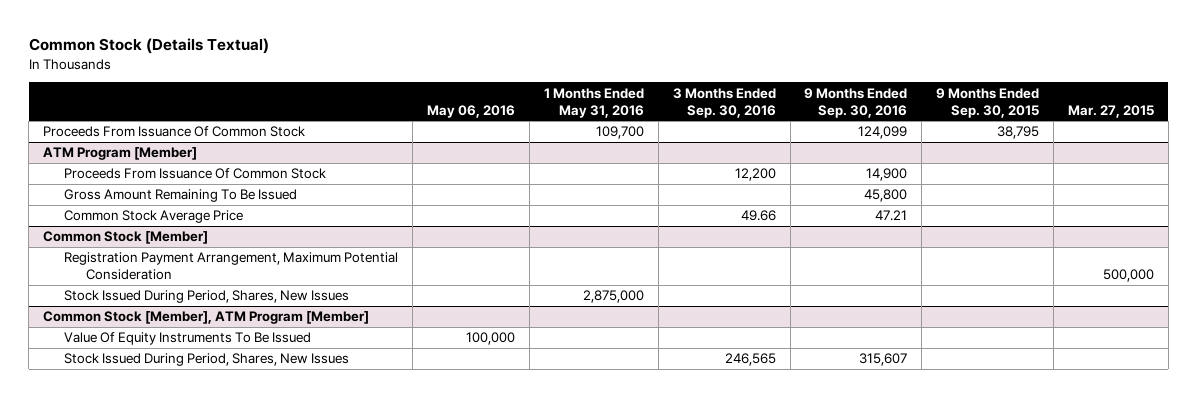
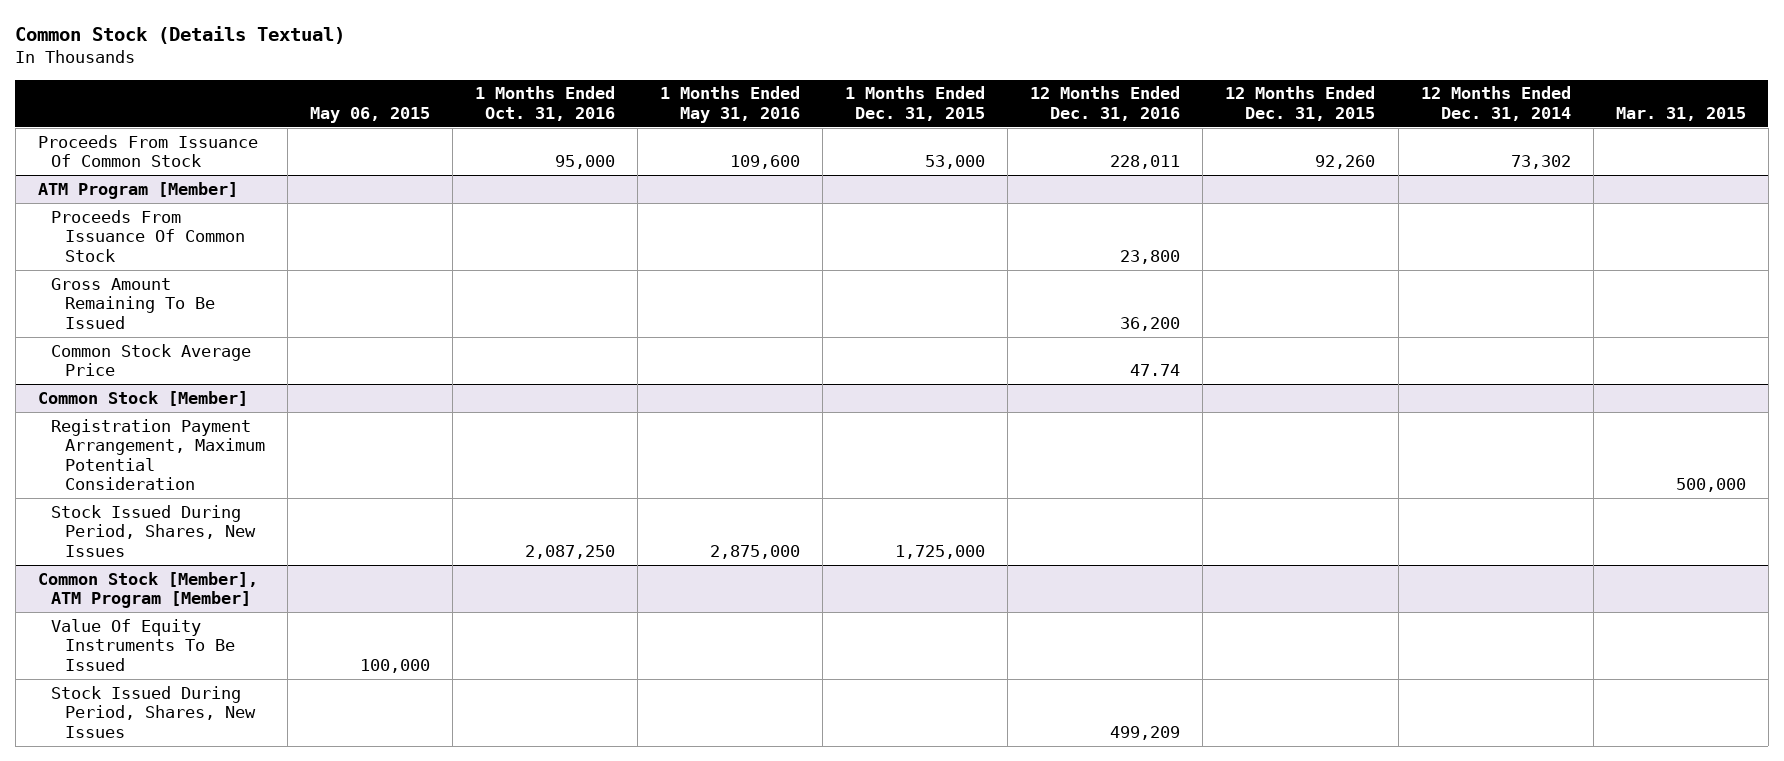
- | May 06, 2016 | 1 Months Ended May 31, 2016 | 3 Months Ended Sep. 30, 2016 | 9 Months Ended Sep. 30, 2016 | 9 Months Ended Sep. 30, 2015 | Mar. 27, 2015
+ | May 06, 2015 | 1 Months Ended Oct. 31, 2016 | 1 Months Ended May 31, 2016 | 1 Months Ended Dec. 31, 2015 | 12 Months Ended Dec. 31, 2016 | 12 Months Ended Dec. 31, 2015 | 12 Months Ended Dec. 31, 2014 | Mar. 31, 2015
- Proceeds From Issuance Of Common Stock | | 109,700 | | 124,099 | 38,795 |
+ Proceeds From Issuance Of Common Stock | | 95,000 | 109,600 | 53,000 | 228,011 | 92,260 | 73,302 |

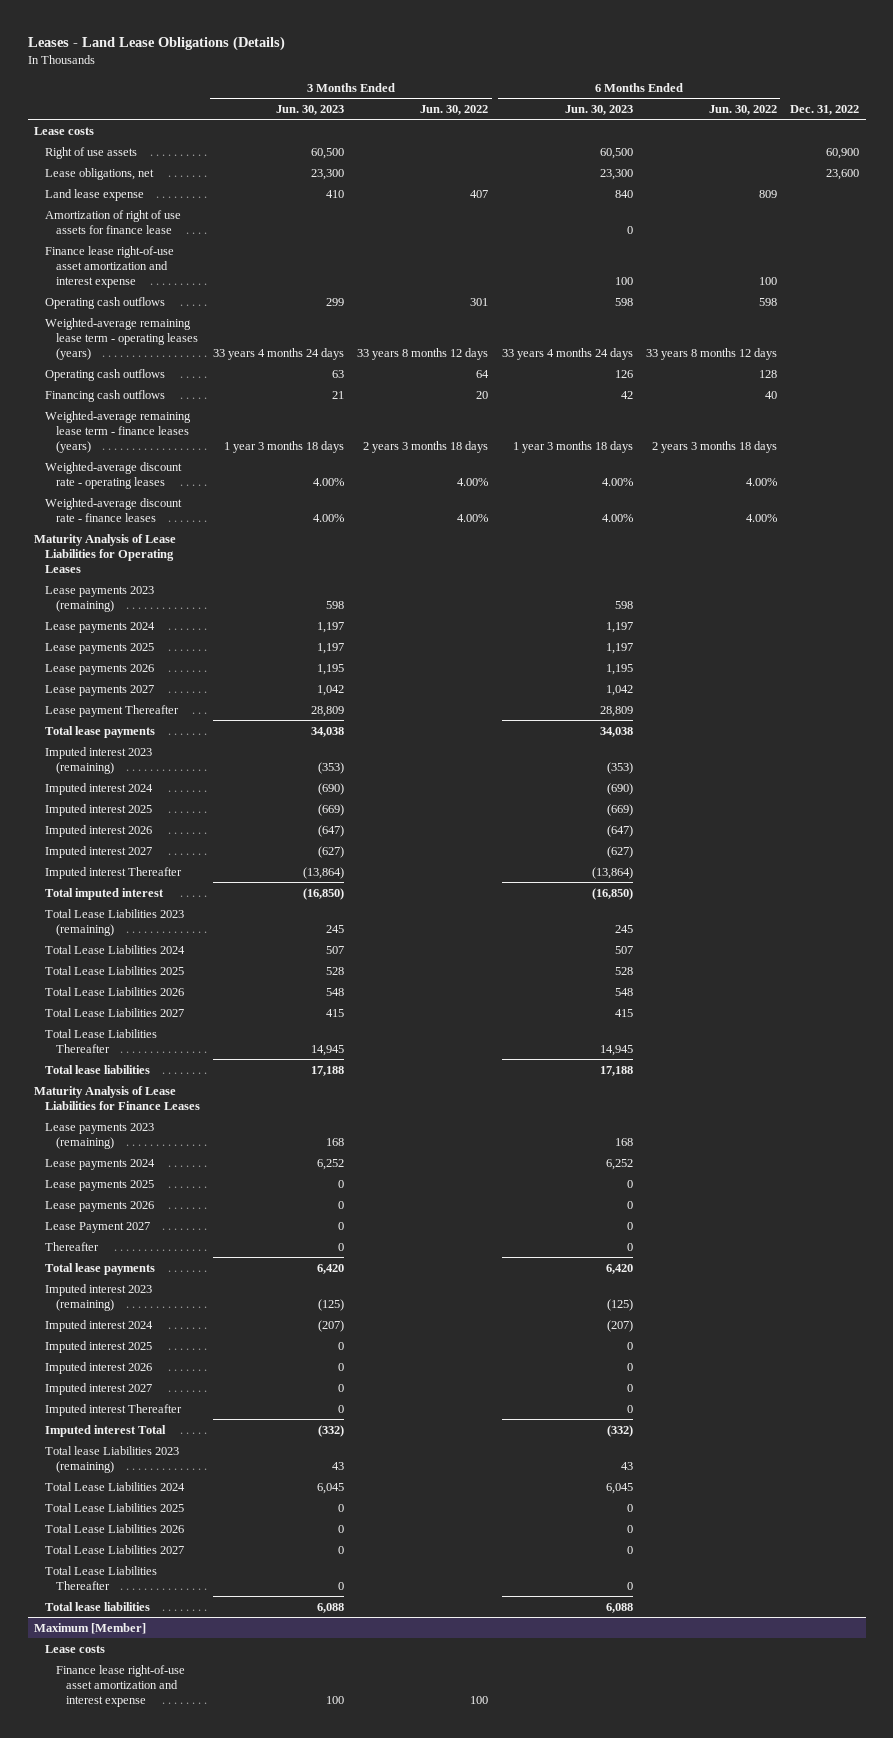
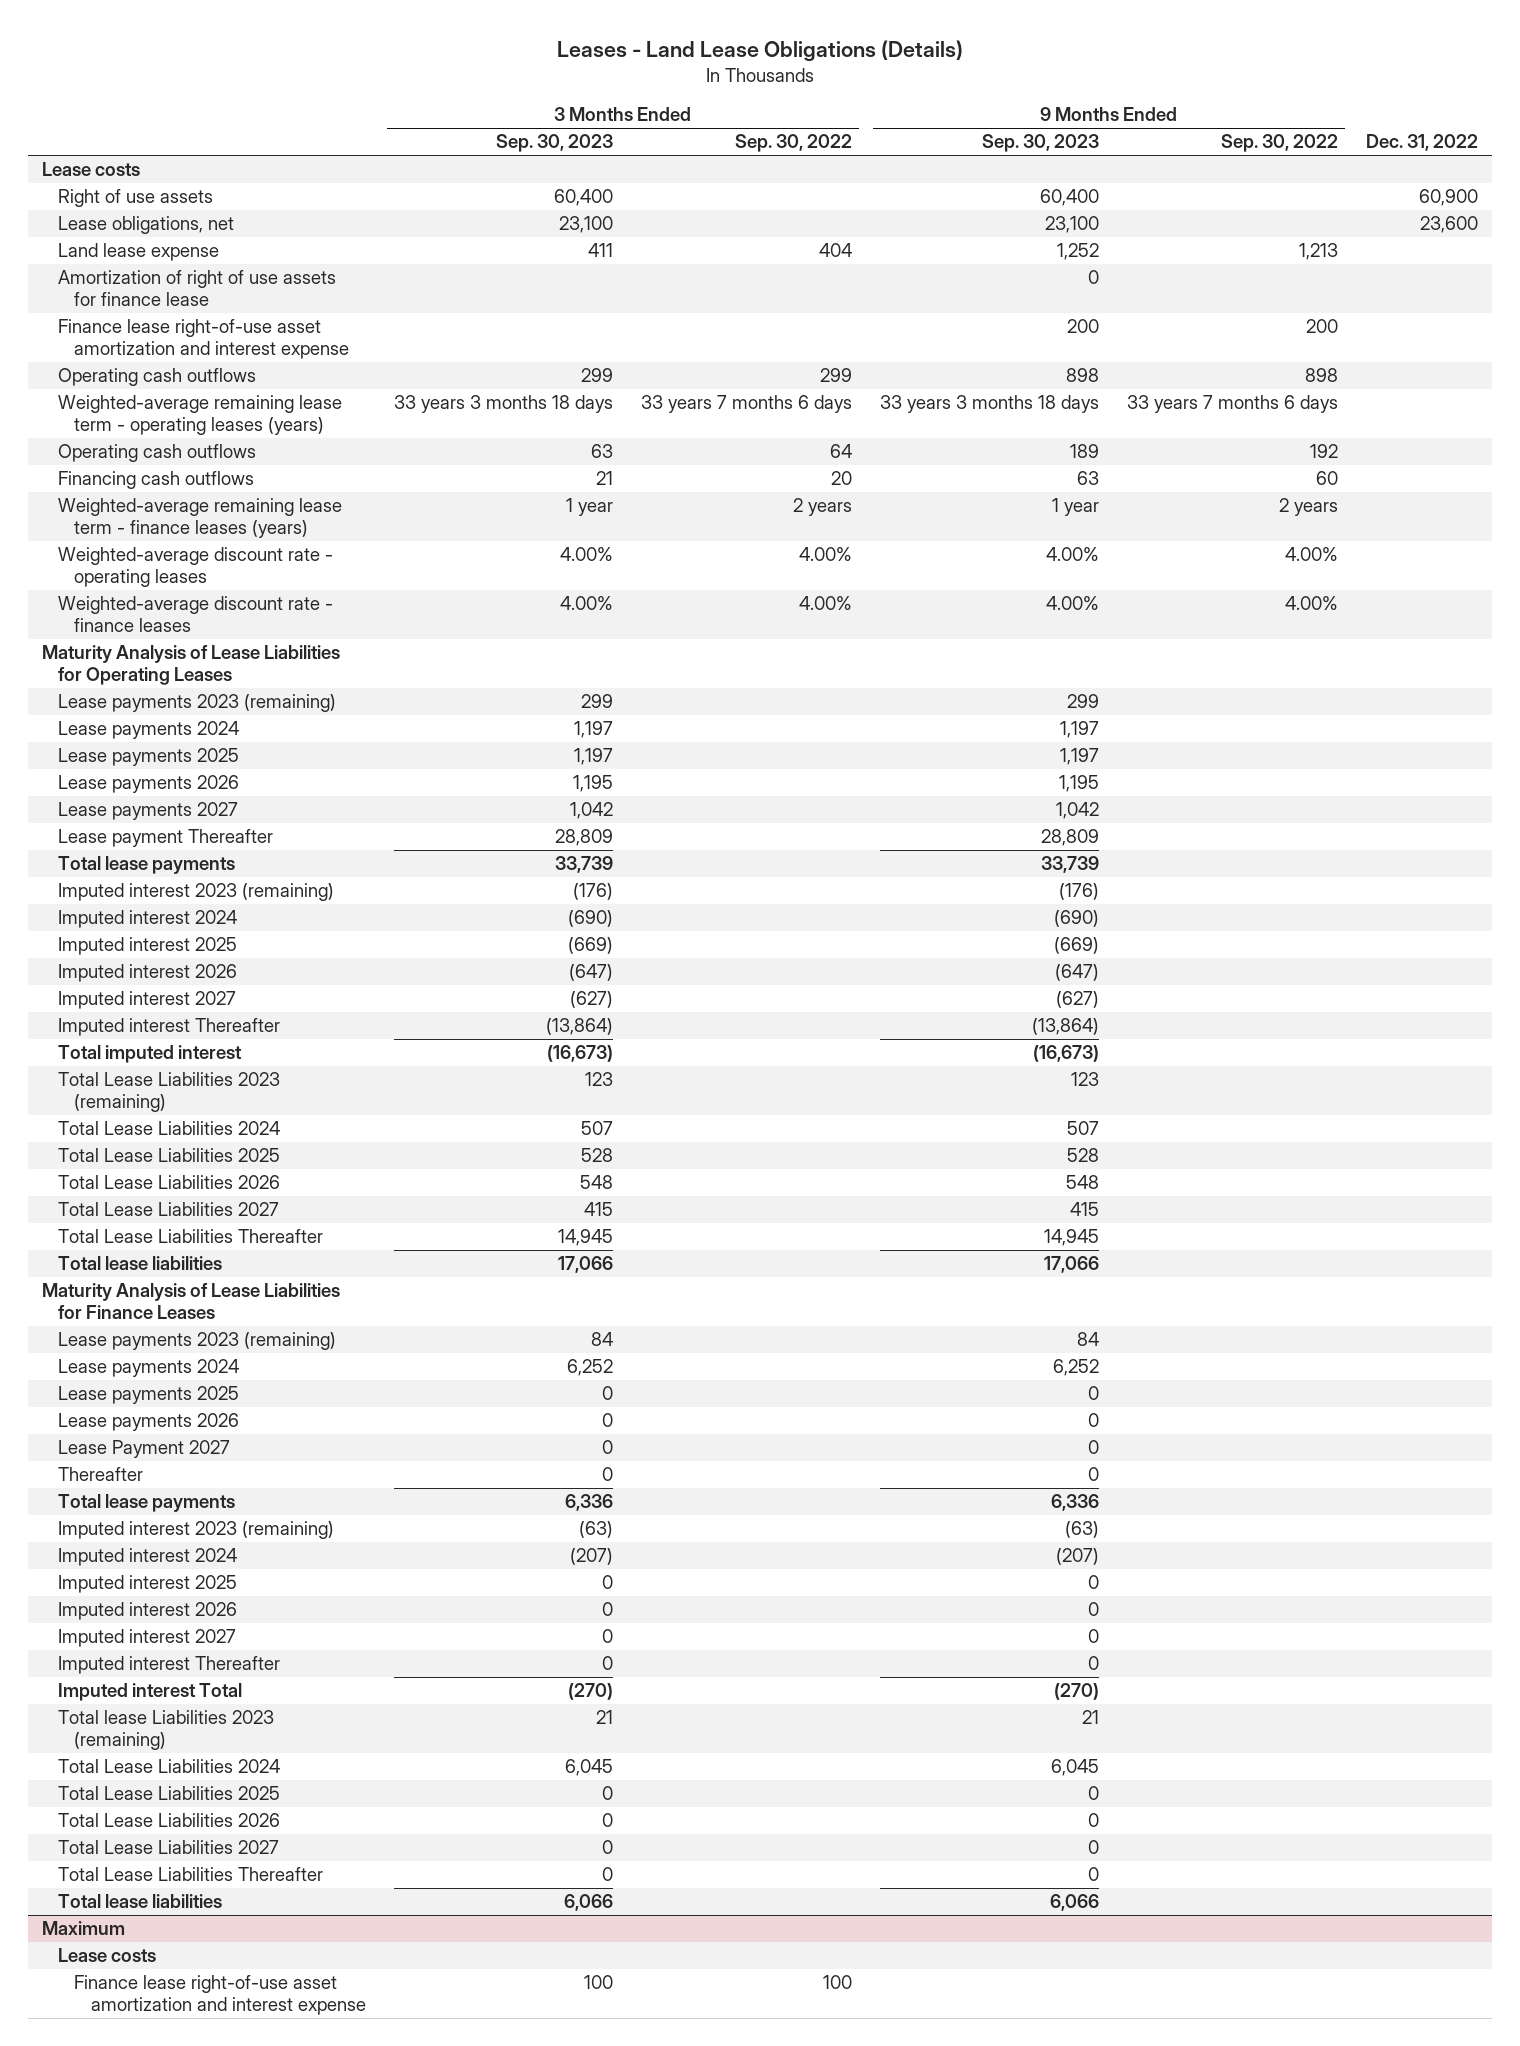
- | 3 Months Ended Jun. 30, 2023 | 3 Months Ended Jun. 30, 2022 | 6 Months Ended Jun. 30, 2023 | 6 Months Ended Jun. 30, 2022 | Dec. 31, 2022
+ | 3 Months Ended Sep. 30, 2023 | 3 Months Ended Sep. 30, 2022 | 9 Months Ended Sep. 30, 2023 | 9 Months Ended Sep. 30, 2022 | Dec. 31, 2022
- Maximum [Member]
+ Maximum

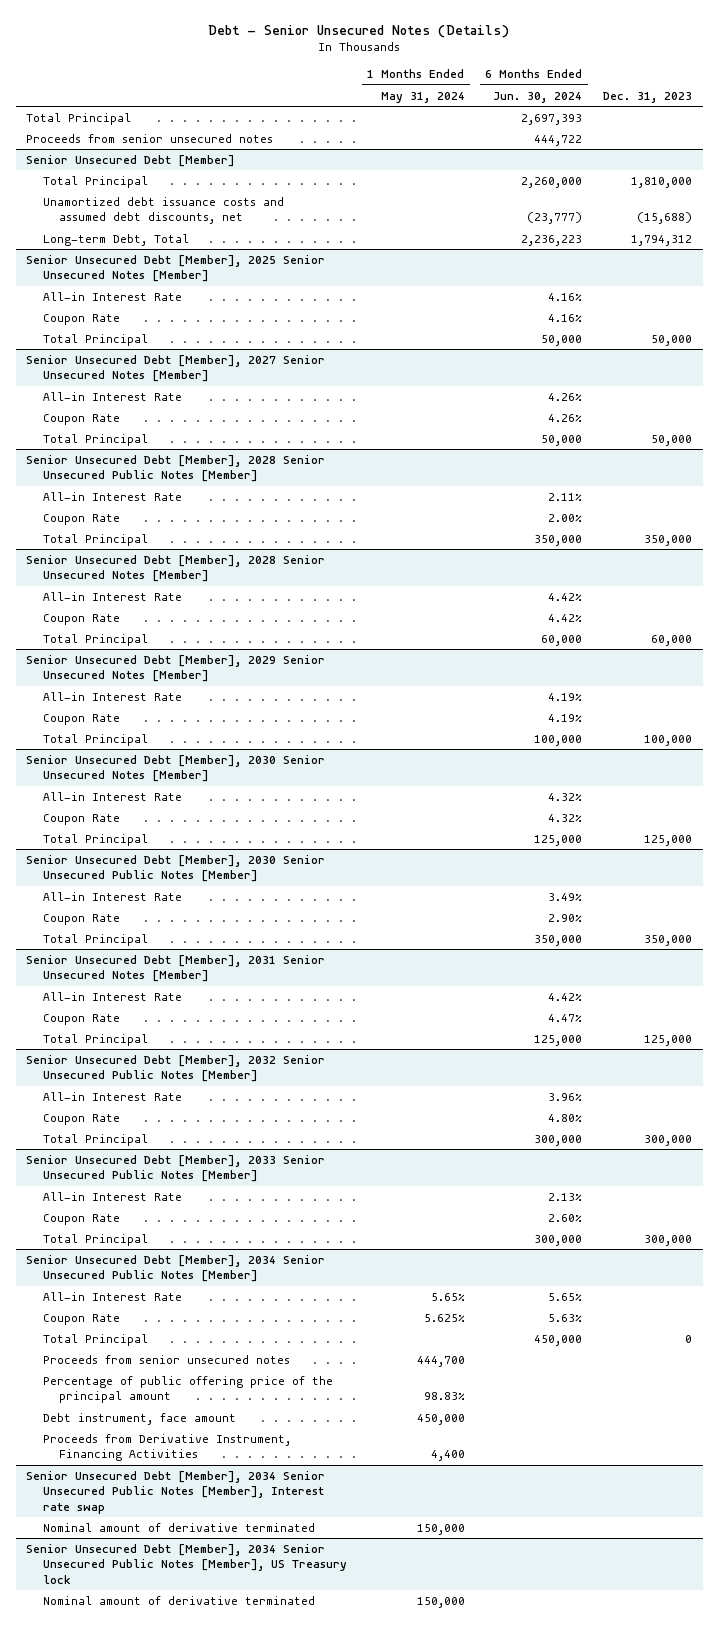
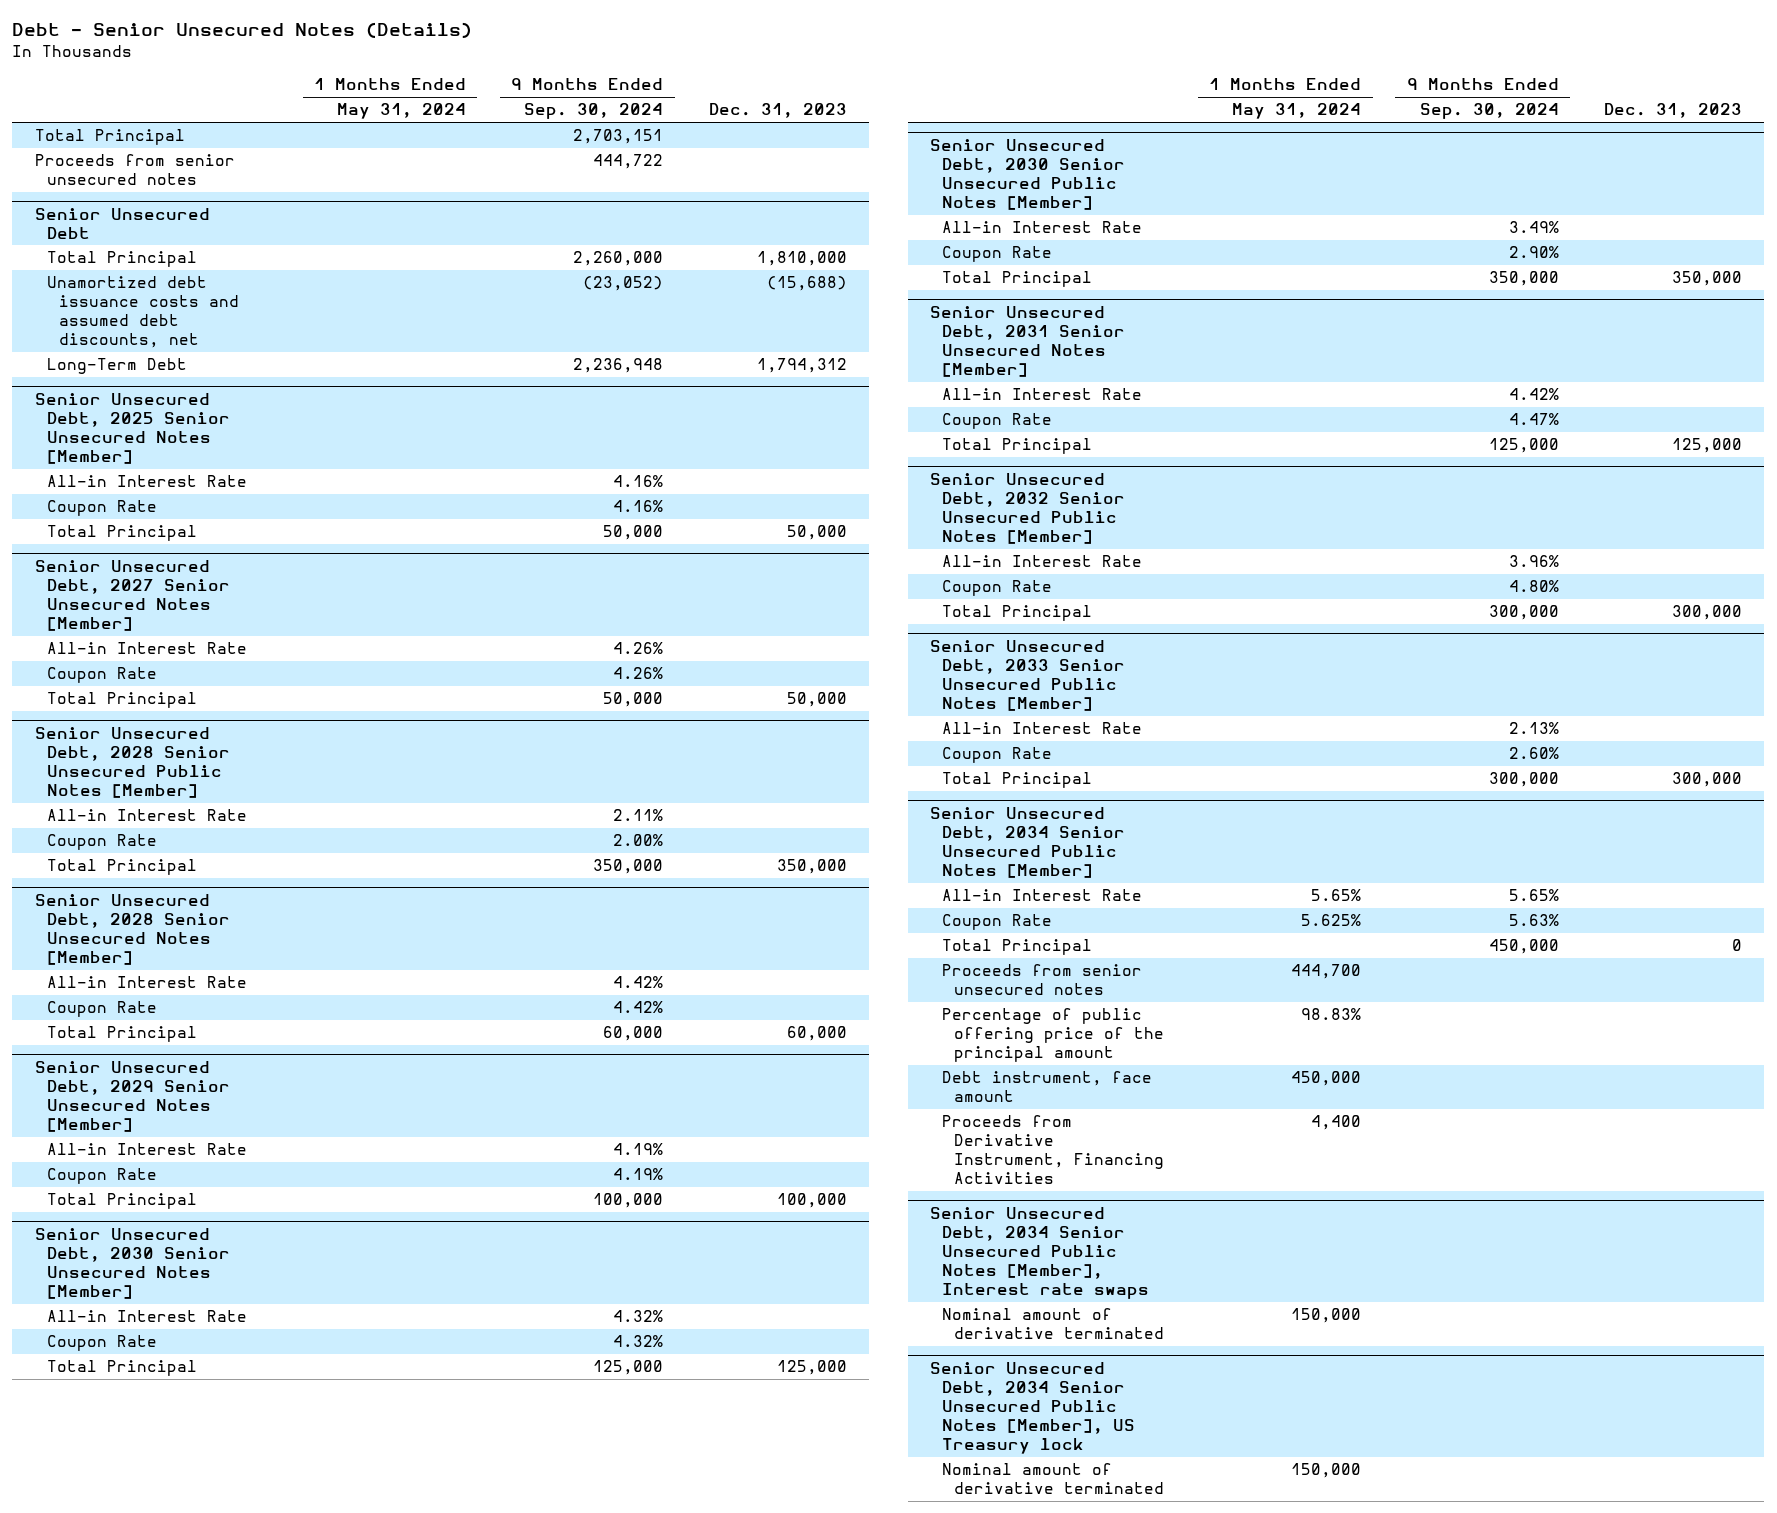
- | 1 Months Ended May 31, 2024 | 6 Months Ended Jun. 30, 2024 | Dec. 31, 2023
+ | 1 Months Ended May 31, 2024 | 9 Months Ended Sep. 30, 2024 | Dec. 31, 2023
- Senior Unsecured Debt [Member]
+ Senior Unsecured Debt
- Long-term Debt, Total | | 2,236,223 | 1,794,312
- Senior Unsecured Debt [Member], 2025 Senior Unsecured Notes [Member]
+ Long-Term Debt | | 2,236,948 | 1,794,312
+ Senior Unsecured Debt, 2025 Senior Unsecured Notes [Member]
- Senior Unsecured Debt [Member], 2027 Senior Unsecured Notes [Member]
+ Senior Unsecured Debt, 2027 Senior Unsecured Notes [Member]
- Senior Unsecured Debt [Member], 2028 Senior Unsecured Public Notes [Member]
+ Senior Unsecured Debt, 2028 Senior Unsecured Public Notes [Member]
- Senior Unsecured Debt [Member], 2028 Senior Unsecured Notes [Member]
+ Senior Unsecured Debt, 2028 Senior Unsecured Notes [Member]
- Senior Unsecured Debt [Member], 2029 Senior Unsecured Notes [Member]
+ Senior Unsecured Debt, 2029 Senior Unsecured Notes [Member]
- Senior Unsecured Debt [Member], 2030 Senior Unsecured Notes [Member]
+ Senior Unsecured Debt, 2030 Senior Unsecured Notes [Member]
- Senior Unsecured Debt [Member], 2030 Senior Unsecured Public Notes [Member]
+ Senior Unsecured Debt, 2030 Senior Unsecured Public Notes [Member]
- Senior Unsecured Debt [Member], 2031 Senior Unsecured Notes [Member]
+ Senior Unsecured Debt, 2031 Senior Unsecured Notes [Member]
- Senior Unsecured Debt [Member], 2032 Senior Unsecured Public Notes [Member]
+ Senior Unsecured Debt, 2032 Senior Unsecured Public Notes [Member]
- Senior Unsecured Debt [Member], 2033 Senior Unsecured Public Notes [Member]
+ Senior Unsecured Debt, 2033 Senior Unsecured Public Notes [Member]
- Senior Unsecured Debt [Member], 2034 Senior Unsecured Public Notes [Member]
+ Senior Unsecured Debt, 2034 Senior Unsecured Public Notes [Member]
- Senior Unsecured Debt [Member], 2034 Senior Unsecured Public Notes [Member], Interest rate swap
+ Senior Unsecured Debt, 2034 Senior Unsecured Public Notes [Member], Interest rate swaps
- Senior Unsecured Debt [Member], 2034 Senior Unsecured Public Notes [Member], US Treasury lock
+ Senior Unsecured Debt, 2034 Senior Unsecured Public Notes [Member], US Treasury lock

